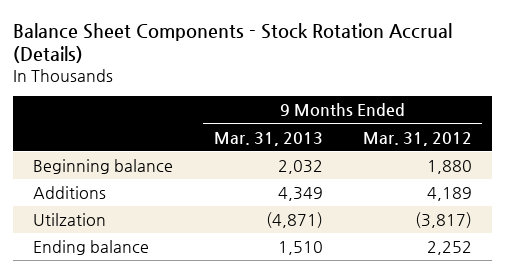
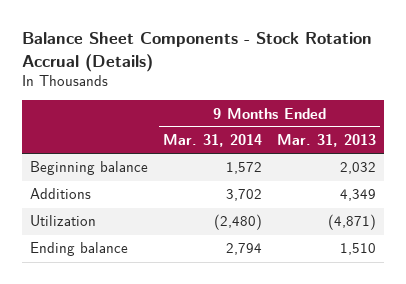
- | 9 Months Ended Mar. 31, 2013 | 9 Months Ended Mar. 31, 2012
+ | 9 Months Ended Mar. 31, 2014 | 9 Months Ended Mar. 31, 2013
- Utilzation | (4,871) | (3,817)
+ Utilization | (2,480) | (4,871)

